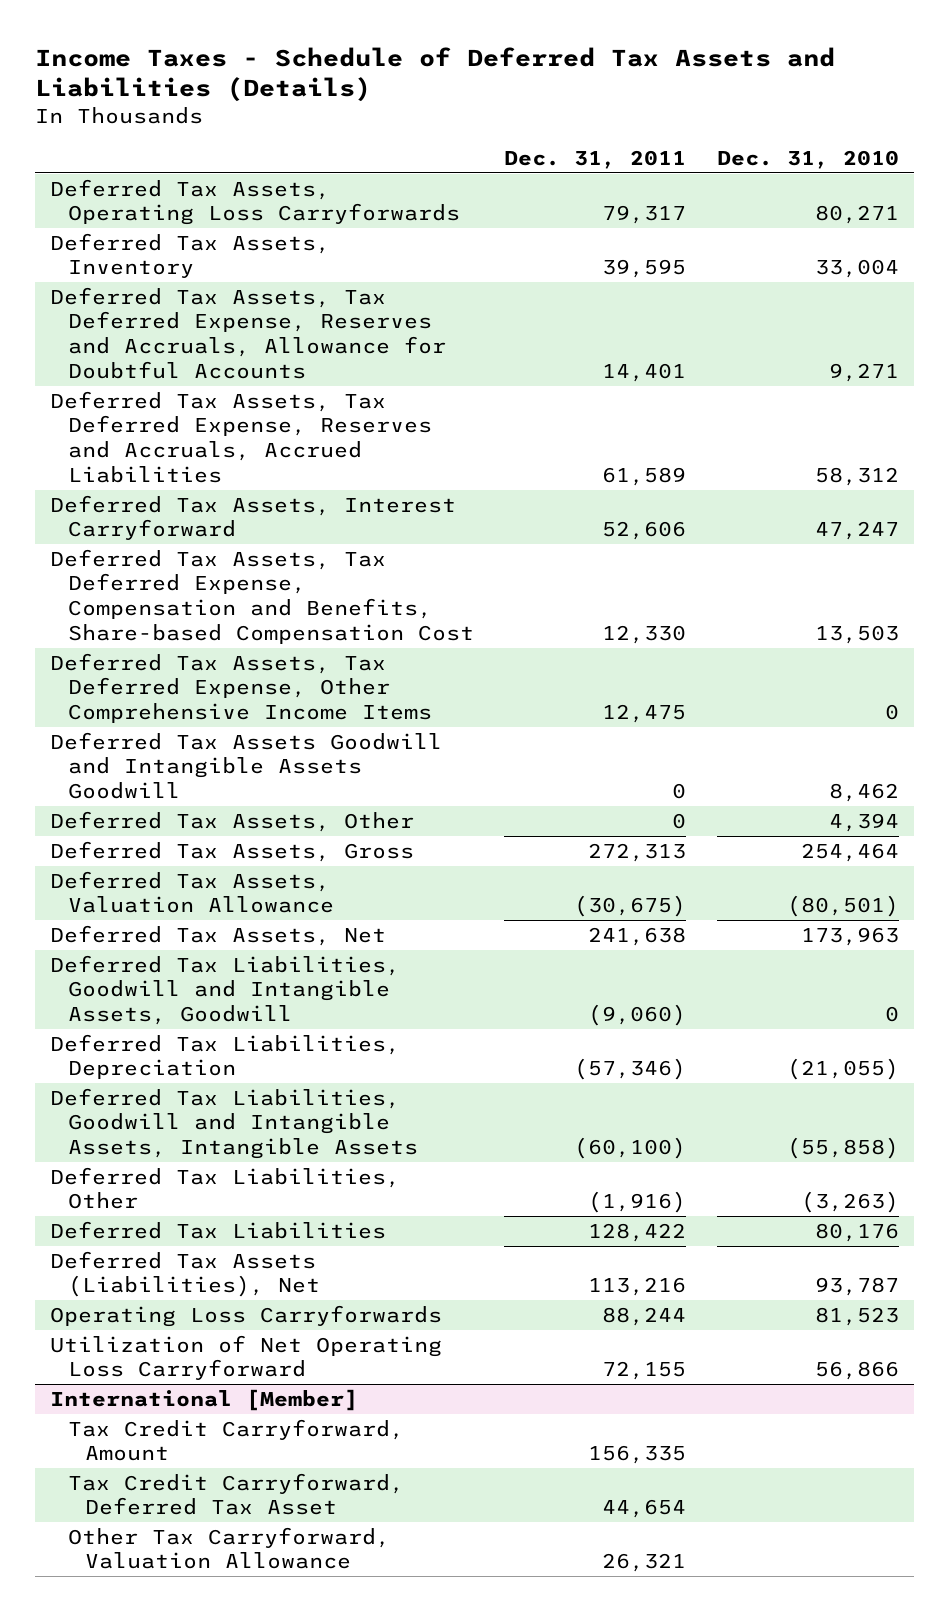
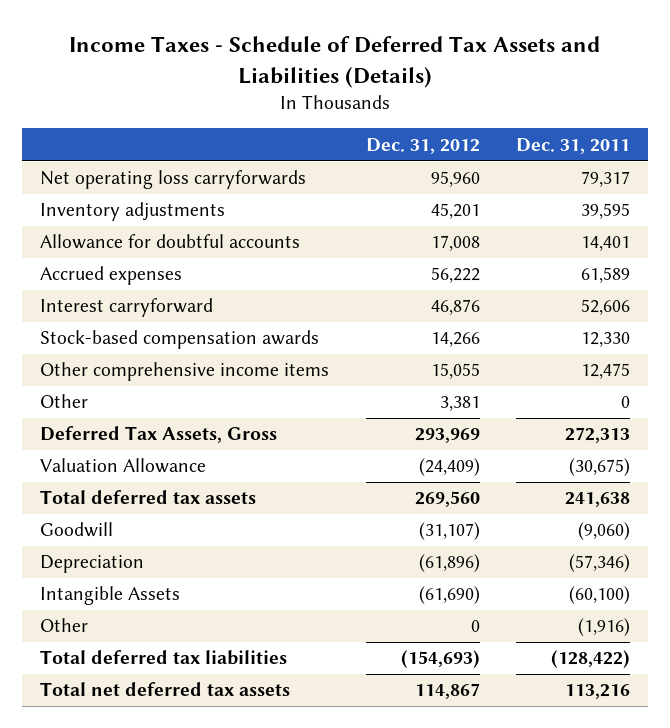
- | Dec. 31, 2011 | Dec. 31, 2010
+ | Dec. 31, 2012 | Dec. 31, 2011
- Deferred Tax Assets, Operating Loss Carryforwards | 79,317 | 80,271
- Deferred Tax Assets, Inventory | 39,595 | 33,004
- Deferred Tax Assets, Tax Deferred Expense, Reserves and Accruals, Allowance for Doubtful Accounts | 14,401 | 9,271
- Deferred Tax Assets, Tax Deferred Expense, Reserves and Accruals, Accrued Liabilities | 61,589 | 58,312
- Deferred Tax Assets, Interest Carryforward | 52,606 | 47,247
- Deferred Tax Assets, Tax Deferred Expense, Compensation and Benefits, Share-based Compensation Cost | 12,330 | 13,503
- Deferred Tax Assets, Tax Deferred Expense, Other Comprehensive Income Items | 12,475 | 0
- Deferred Tax Assets Goodwill and Intangible Assets Goodwill | 0 | 8,462
- Deferred Tax Assets, Other | 0 | 4,394
+ Net operating loss carryforwards | 95,960 | 79,317
+ Inventory adjustments | 45,201 | 39,595
+ Allowance for doubtful accounts | 17,008 | 14,401
+ Accrued expenses | 56,222 | 61,589
+ Interest carryforward | 46,876 | 52,606
+ Stock-based compensation awards | 14,266 | 12,330
+ Other comprehensive income items | 15,055 | 12,475
+ Other | 3,381 | 0
- Deferred Tax Assets, Valuation Allowance | (30,675) | (80,501)
- Deferred Tax Assets, Net | 241,638 | 173,963
- Deferred Tax Liabilities, Goodwill and Intangible Assets, Goodwill | (9,060) | 0
- Deferred Tax Liabilities, Depreciation | (57,346) | (21,055)
- Deferred Tax Liabilities, Goodwill and Intangible Assets, Intangible Assets | (60,100) | (55,858)
- Deferred Tax Liabilities, Other | (1,916) | (3,263)
- Deferred Tax Liabilities | 128,422 | 80,176
- Deferred Tax Assets (Liabilities), Net | 113,216 | 93,787
- Operating Loss Carryforwards | 88,244 | 81,523
- Utilization of Net Operating Loss Carryforward | 72,155 | 56,866
- International [Member]
- Tax Credit Carryforward, Amount | 156,335 |
- Tax Credit Carryforward, Deferred Tax Asset | 44,654 |
- Other Tax Carryforward, Valuation Allowance | 26,321 |
+ Valuation Allowance | (24,409) | (30,675)
+ Total deferred tax assets | 269,560 | 241,638
+ Goodwill | (31,107) | (9,060)
+ Depreciation | (61,896) | (57,346)
+ Intangible Assets | (61,690) | (60,100)
+ Other | 0 | (1,916)
+ Total deferred tax liabilities | (154,693) | (128,422)
+ Total net deferred tax assets | 114,867 | 113,216

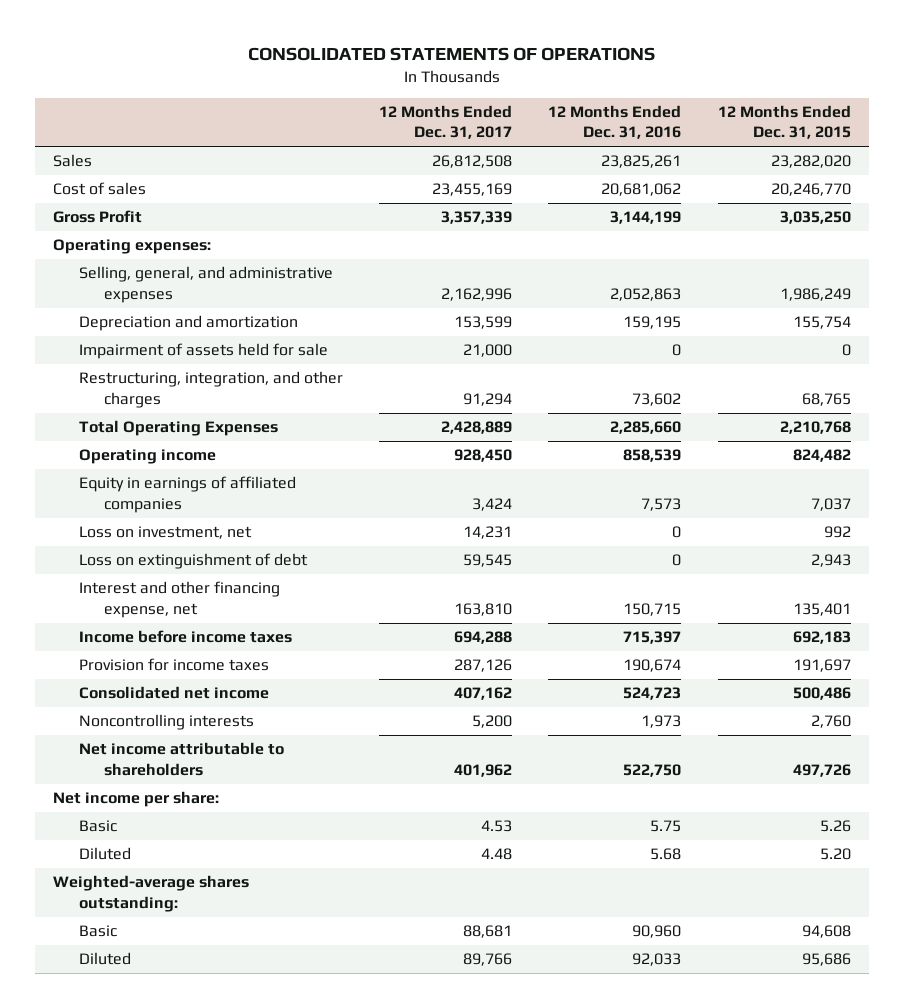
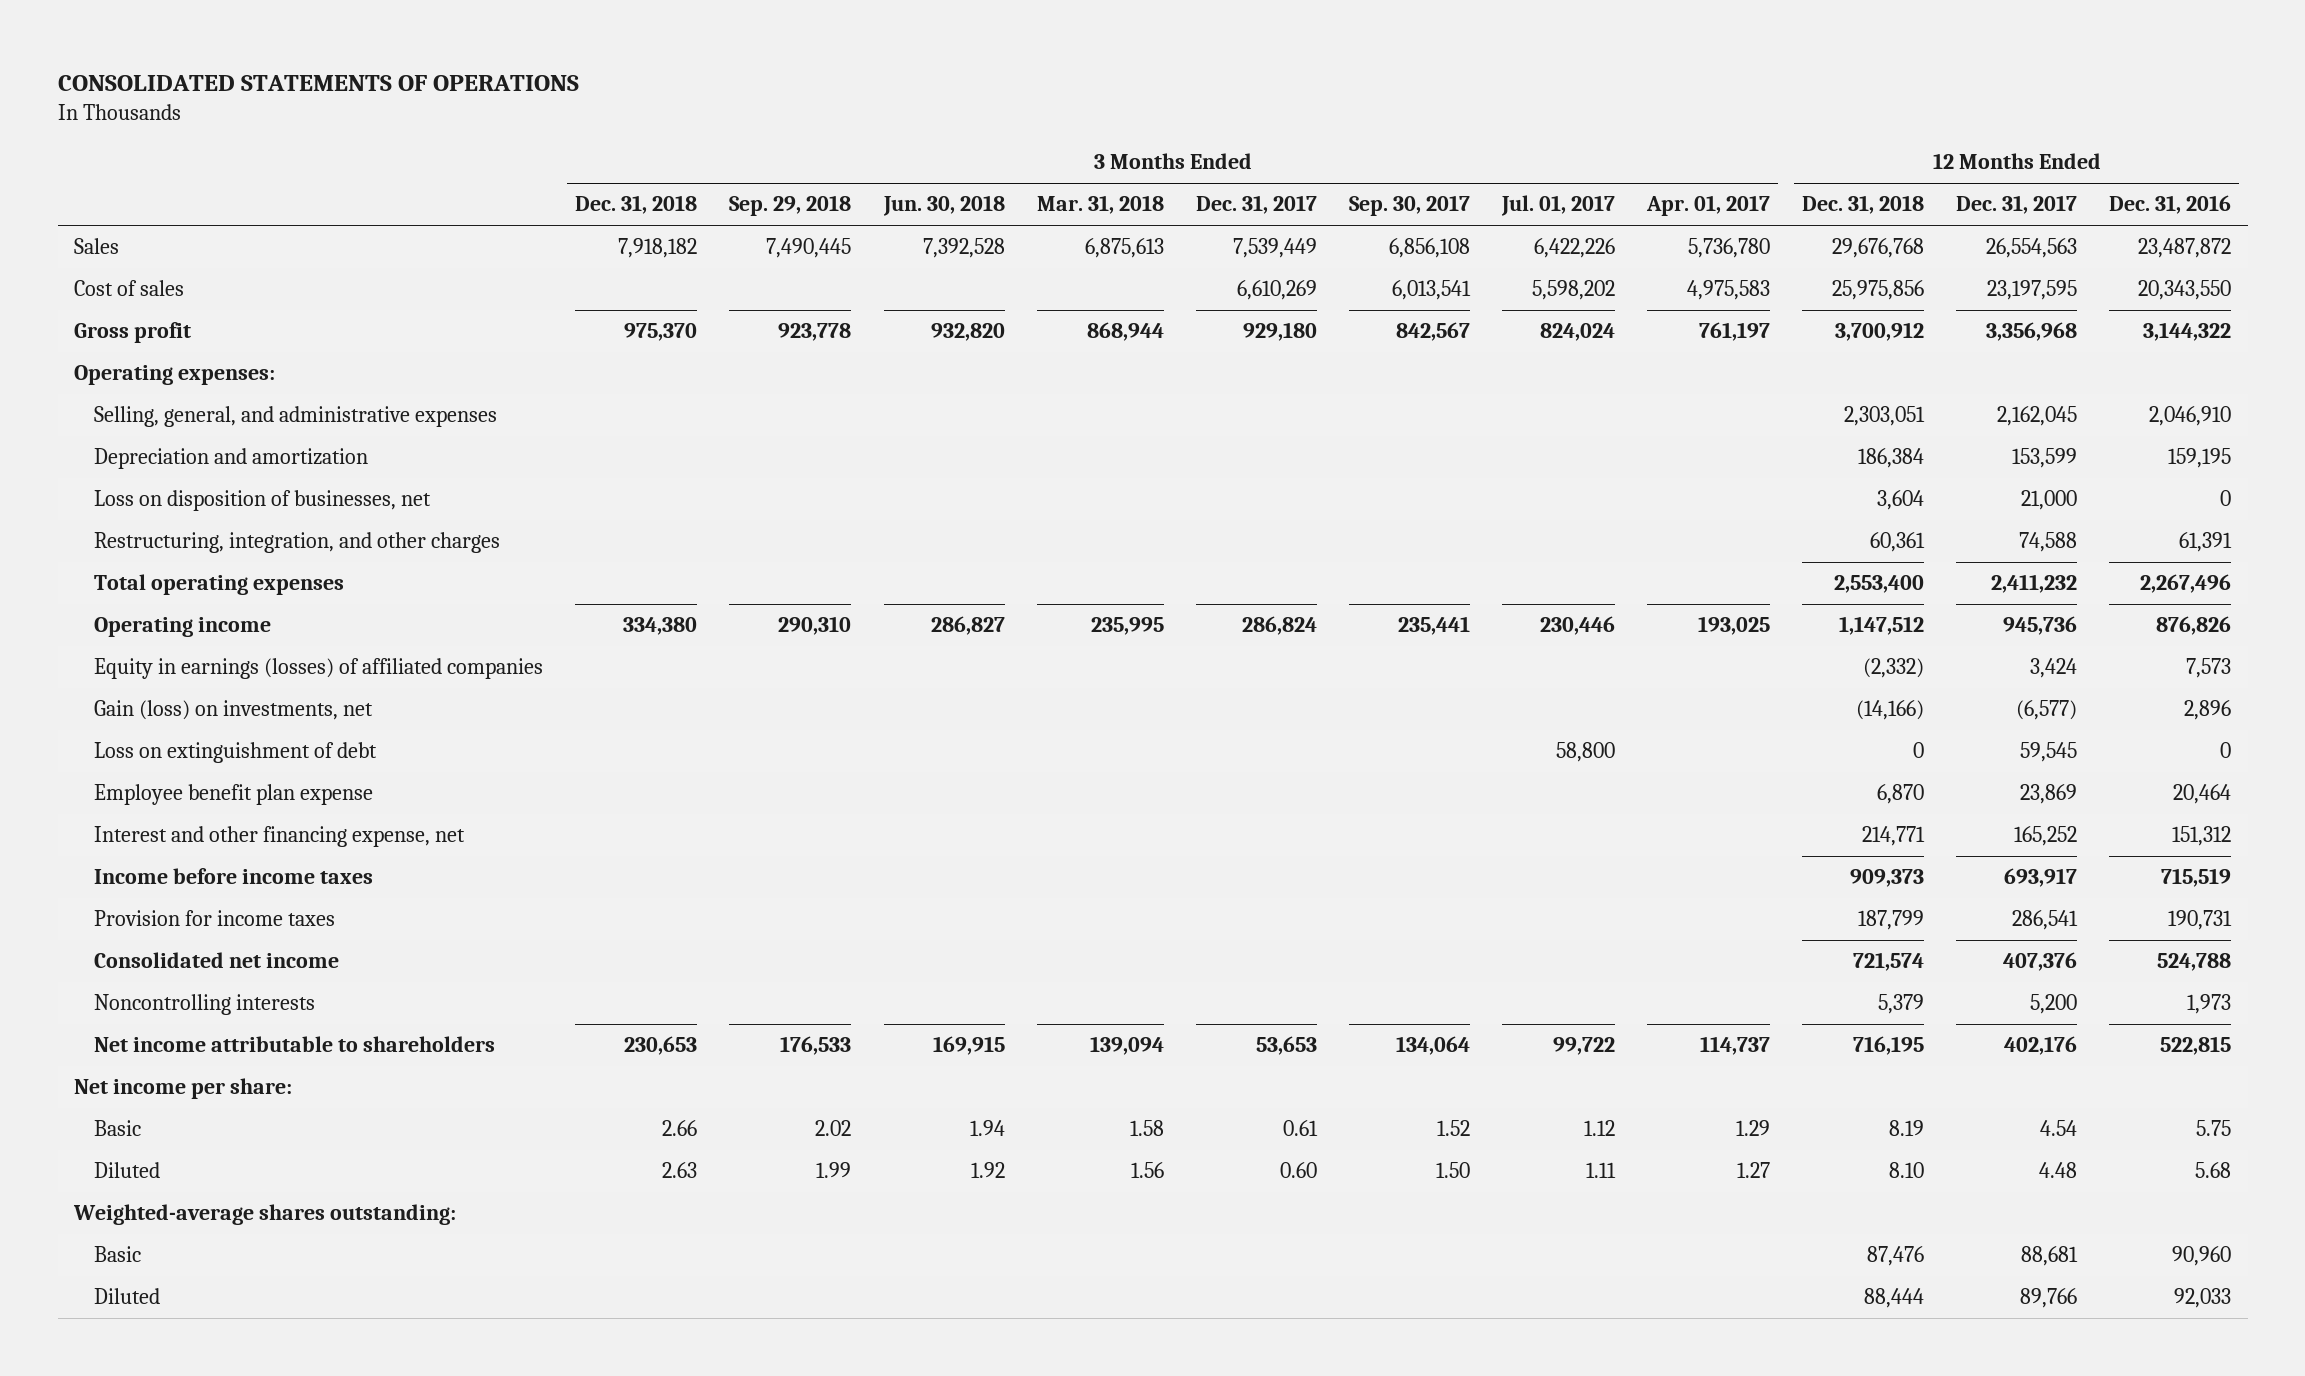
- | 12 Months Ended Dec. 31, 2017 | 12 Months Ended Dec. 31, 2016 | 12 Months Ended Dec. 31, 2015
+ | 3 Months Ended Dec. 31, 2018 | 3 Months Ended Sep. 29, 2018 | 3 Months Ended Jun. 30, 2018 | 3 Months Ended Mar. 31, 2018 | 3 Months Ended Dec. 31, 2017 | 3 Months Ended Sep. 30, 2017 | 3 Months Ended Jul. 01, 2017 | 3 Months Ended Apr. 01, 2017 | 12 Months Ended Dec. 31, 2018 | 12 Months Ended Dec. 31, 2017 | 12 Months Ended Dec. 31, 2016
- Sales | 26,812,508 | 23,825,261 | 23,282,020
- Cost of sales | 23,455,169 | 20,681,062 | 20,246,770
- Gross Profit | 3,357,339 | 3,144,199 | 3,035,250
+ Sales | 7,918,182 | 7,490,445 | 7,392,528 | 6,875,613 | 7,539,449 | 6,856,108 | 6,422,226 | 5,736,780 | 29,676,768 | 26,554,563 | 23,487,872
+ Cost of sales | | | | | 6,610,269 | 6,013,541 | 5,598,202 | 4,975,583 | 25,975,856 | 23,197,595 | 20,343,550
+ Gross profit | 975,370 | 923,778 | 932,820 | 868,944 | 929,180 | 842,567 | 824,024 | 761,197 | 3,700,912 | 3,356,968 | 3,144,322
- Selling, general, and administrative expenses | 2,162,996 | 2,052,863 | 1,986,249
+ Selling, general, and administrative expenses | | | | | | | | | 2,303,051 | 2,162,045 | 2,046,910
- Impairment of assets held for sale | 21,000 | 0 | 0
- Restructuring, integration, and other charges | 91,294 | 73,602 | 68,765
- Total Operating Expenses | 2,428,889 | 2,285,660 | 2,210,768
- Operating income | 928,450 | 858,539 | 824,482
- Equity in earnings of affiliated companies | 3,424 | 7,573 | 7,037
- Loss on investment, net | 14,231 | 0 | 992
+ Loss on disposition of businesses, net | | | | | | | | | 3,604 | 21,000 | 0
+ Restructuring, integration, and other charges | | | | | | | | | 60,361 | 74,588 | 61,391
+ Total operating expenses | | | | | | | | | 2,553,400 | 2,411,232 | 2,267,496
+ Operating income | 334,380 | 290,310 | 286,827 | 235,995 | 286,824 | 235,441 | 230,446 | 193,025 | 1,147,512 | 945,736 | 876,826
+ Equity in earnings (losses) of affiliated companies | | | | | | | | | (2,332) | 3,424 | 7,573
+ Gain (loss) on investments, net | | | | | | | | | (14,166) | (6,577) | 2,896
- Interest and other financing expense, net | 163,810 | 150,715 | 135,401
- Income before income taxes | 694,288 | 715,397 | 692,183
- Provision for income taxes | 287,126 | 190,674 | 191,697
- Consolidated net income | 407,162 | 524,723 | 500,486
+ Employee benefit plan expense | | | | | | | | | 6,870 | 23,869 | 20,464
+ Interest and other financing expense, net | | | | | | | | | 214,771 | 165,252 | 151,312
+ Income before income taxes | | | | | | | | | 909,373 | 693,917 | 715,519
+ Provision for income taxes | | | | | | | | | 187,799 | 286,541 | 190,731
+ Consolidated net income | | | | | | | | | 721,574 | 407,376 | 524,788
- Net income attributable to shareholders | 401,962 | 522,750 | 497,726
+ Net income attributable to shareholders | 230,653 | 176,533 | 169,915 | 139,094 | 53,653 | 134,064 | 99,722 | 114,737 | 716,195 | 402,176 | 522,815
- Basic | 4.53 | 5.75 | 5.26
+ Basic | 2.66 | 2.02 | 1.94 | 1.58 | 0.61 | 1.52 | 1.12 | 1.29 | 8.19 | 4.54 | 5.75

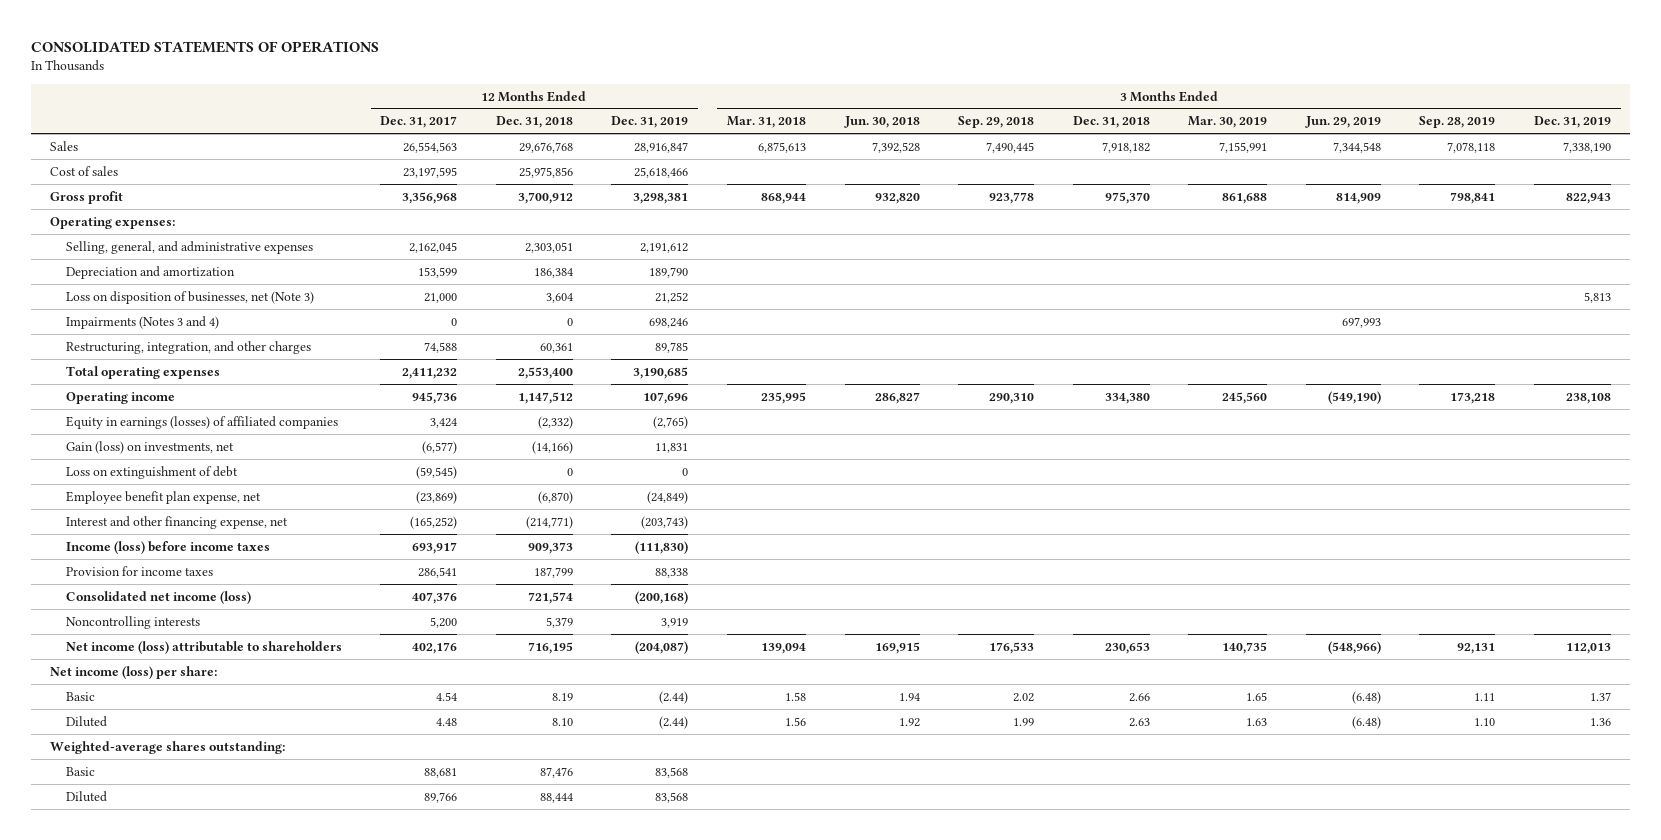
- | 3 Months Ended Dec. 31, 2018 | 3 Months Ended Sep. 29, 2018 | 3 Months Ended Jun. 30, 2018 | 3 Months Ended Mar. 31, 2018 | 3 Months Ended Dec. 31, 2017 | 3 Months Ended Sep. 30, 2017 | 3 Months Ended Jul. 01, 2017 | 3 Months Ended Apr. 01, 2017 | 12 Months Ended Dec. 31, 2018 | 12 Months Ended Dec. 31, 2017 | 12 Months Ended Dec. 31, 2016
+ | 12 Months Ended Dec. 31, 2017 | 12 Months Ended Dec. 31, 2018 | 12 Months Ended Dec. 31, 2019 | 3 Months Ended Mar. 31, 2018 | 3 Months Ended Jun. 30, 2018 | 3 Months Ended Sep. 29, 2018 | 3 Months Ended Dec. 31, 2018 | 3 Months Ended Mar. 30, 2019 | 3 Months Ended Jun. 29, 2019 | 3 Months Ended Sep. 28, 2019 | 3 Months Ended Dec. 31, 2019
- Loss on disposition of businesses, net | | | | | | | | | 3,604 | 21,000 | 0
+ Loss on disposition of businesses, net (Note 3) | 21,000 | 3,604 | 21,252 | | | | | | | | 5,813
+ Impairments (Notes 3 and 4) | 0 | 0 | 698,246 | | | | | | 697,993 | |
- Loss on extinguishment of debt | | | | | | | 58,800 | | 0 | 59,545 | 0
- Employee benefit plan expense | | | | | | | | | 6,870 | 23,869 | 20,464
- Interest and other financing expense, net | | | | | | | | | 214,771 | 165,252 | 151,312
- Income before income taxes | | | | | | | | | 909,373 | 693,917 | 715,519
+ Loss on extinguishment of debt | (59,545) | 0 | 0 | | | | | | | |
+ Employee benefit plan expense, net | (23,869) | (6,870) | (24,849) | | | | | | | |
+ Interest and other financing expense, net | (165,252) | (214,771) | (203,743) | | | | | | | |
+ Income (loss) before income taxes | 693,917 | 909,373 | (111,830) | | | | | | | |
- Consolidated net income | | | | | | | | | 721,574 | 407,376 | 524,788
+ Consolidated net income (loss) | 407,376 | 721,574 | (200,168) | | | | | | | |
- Net income attributable to shareholders | 230,653 | 176,533 | 169,915 | 139,094 | 53,653 | 134,064 | 99,722 | 114,737 | 716,195 | 402,176 | 522,815
- Net income per share:
+ Net income (loss) attributable to shareholders | 402,176 | 716,195 | (204,087) | 139,094 | 169,915 | 176,533 | 230,653 | 140,735 | (548,966) | 92,131 | 112,013
+ Net income (loss) per share:

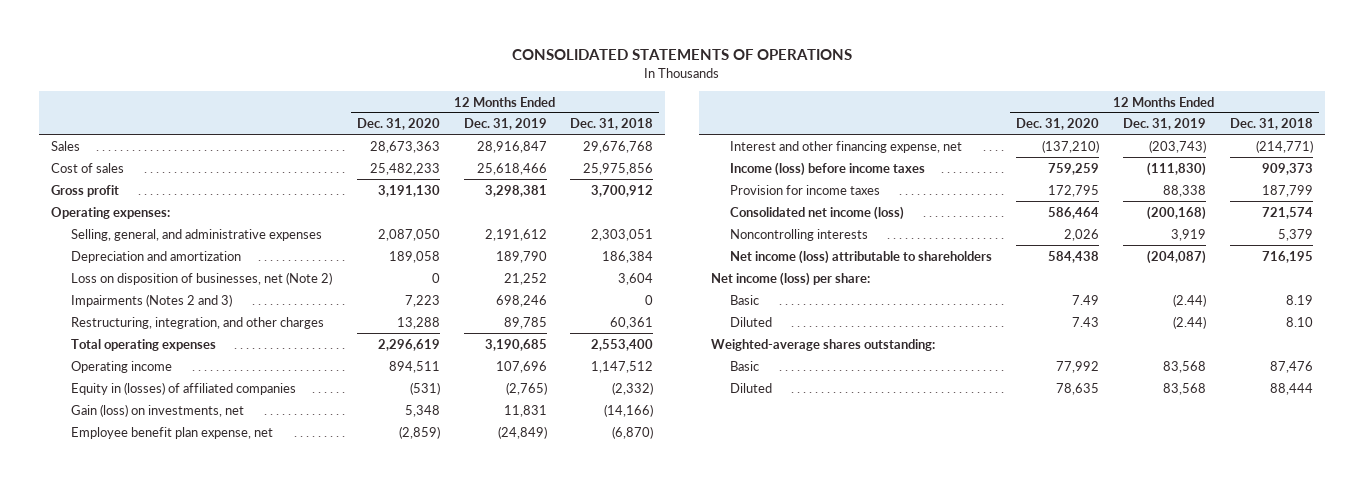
- | 12 Months Ended Dec. 31, 2017 | 12 Months Ended Dec. 31, 2018 | 12 Months Ended Dec. 31, 2019 | 3 Months Ended Mar. 31, 2018 | 3 Months Ended Jun. 30, 2018 | 3 Months Ended Sep. 29, 2018 | 3 Months Ended Dec. 31, 2018 | 3 Months Ended Mar. 30, 2019 | 3 Months Ended Jun. 29, 2019 | 3 Months Ended Sep. 28, 2019 | 3 Months Ended Dec. 31, 2019
+ | 12 Months Ended Dec. 31, 2020 | 12 Months Ended Dec. 31, 2019 | 12 Months Ended Dec. 31, 2018
- Loss on disposition of businesses, net (Note 3) | 21,000 | 3,604 | 21,252 | | | | | | | | 5,813
- Impairments (Notes 3 and 4) | 0 | 0 | 698,246 | | | | | | 697,993 | |
+ Loss on disposition of businesses, net (Note 2) | 0 | 21,252 | 3,604
+ Impairments (Notes 2 and 3) | 7,223 | 698,246 | 0
- Equity in earnings (losses) of affiliated companies | 3,424 | (2,332) | (2,765) | | | | | | | |
+ Equity in (losses) of affiliated companies | (531) | (2,765) | (2,332)
- Loss on extinguishment of debt | (59,545) | 0 | 0 | | | | | | | |

